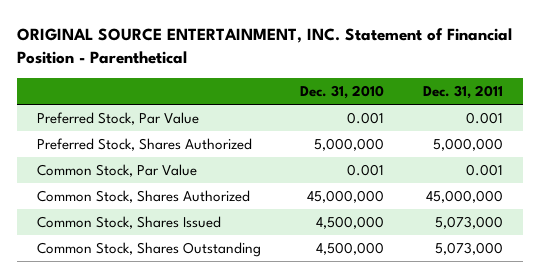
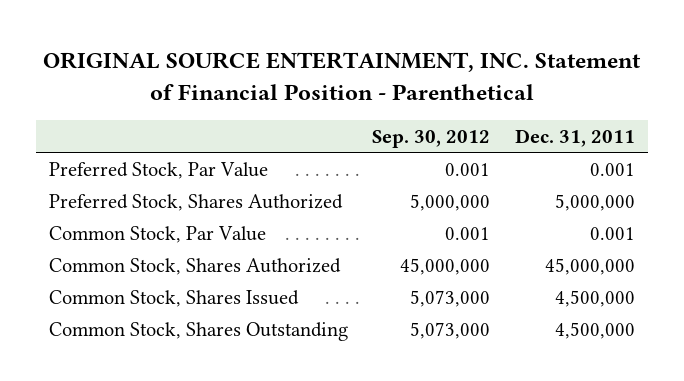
- | Dec. 31, 2010 | Dec. 31, 2011
+ | Sep. 30, 2012 | Dec. 31, 2011
- Common Stock, Shares Issued | 4,500,000 | 5,073,000
- Common Stock, Shares Outstanding | 4,500,000 | 5,073,000
+ Common Stock, Shares Issued | 5,073,000 | 4,500,000
+ Common Stock, Shares Outstanding | 5,073,000 | 4,500,000

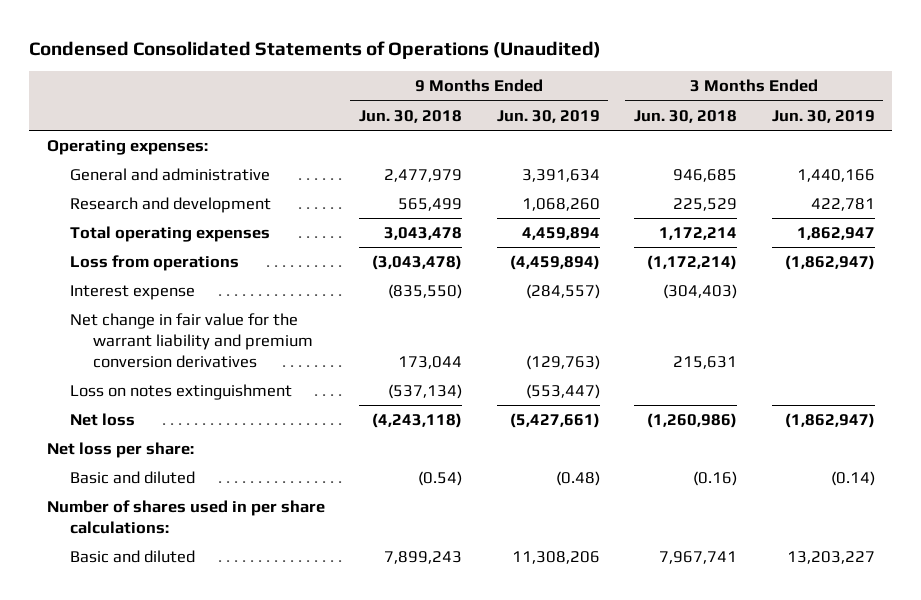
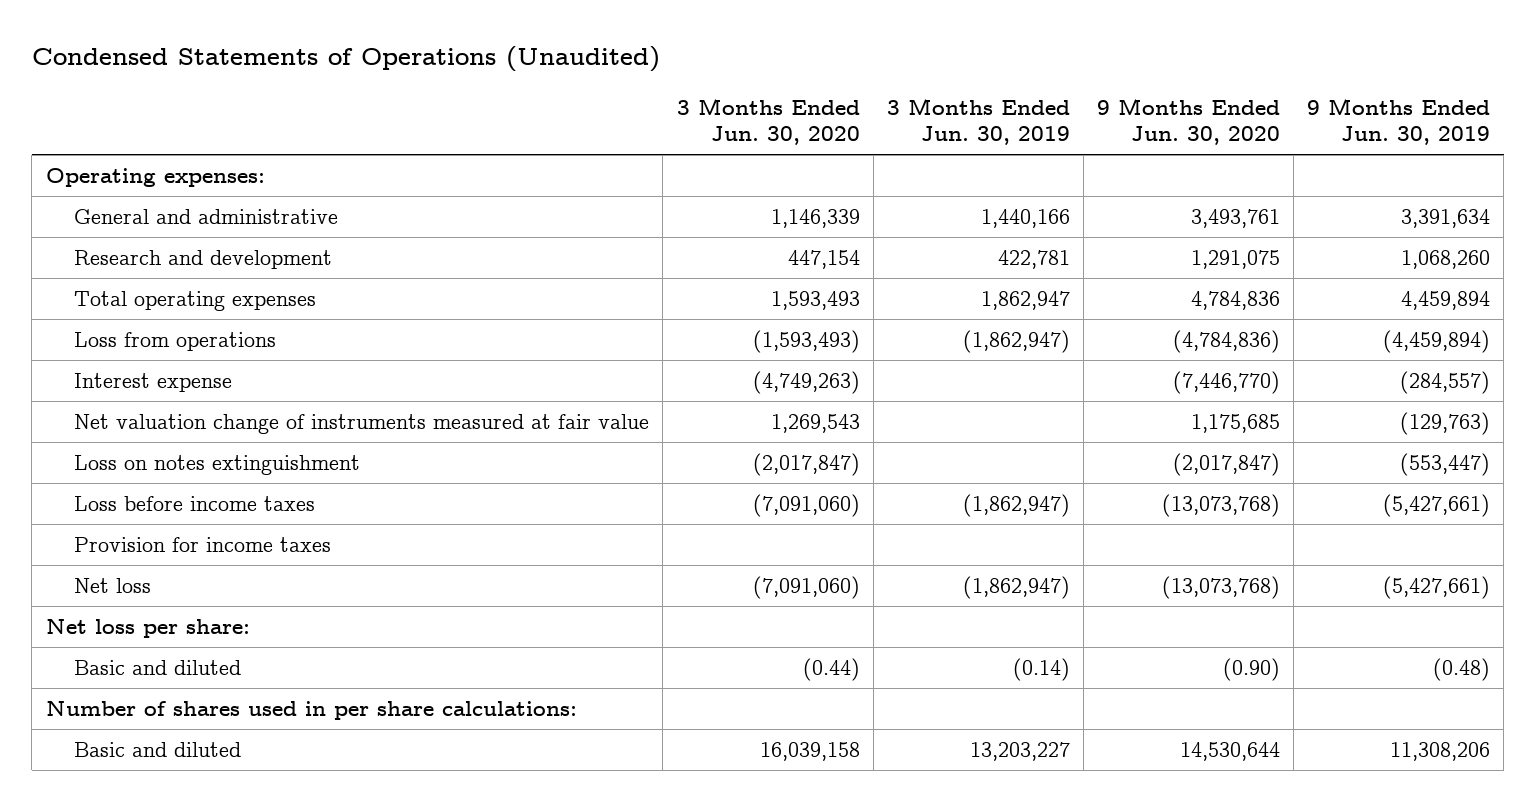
- Condensed Consolidated Statements of Operations (Unaudited)
+ Condensed Statements of Operations (Unaudited)
- | 9 Months Ended Jun. 30, 2018 | 9 Months Ended Jun. 30, 2019 | 3 Months Ended Jun. 30, 2018 | 3 Months Ended Jun. 30, 2019
+ | 3 Months Ended Jun. 30, 2020 | 3 Months Ended Jun. 30, 2019 | 9 Months Ended Jun. 30, 2020 | 9 Months Ended Jun. 30, 2019
- Net change in fair value for the warrant liability and premium conversion derivatives | 173,044 | (129,763) | 215,631 |
+ Net valuation change of instruments measured at fair value | 1,269,543 | | 1,175,685 | (129,763)
+ Loss before income taxes | (7,091,060) | (1,862,947) | (13,073,768) | (5,427,661)
+ Provision for income taxes

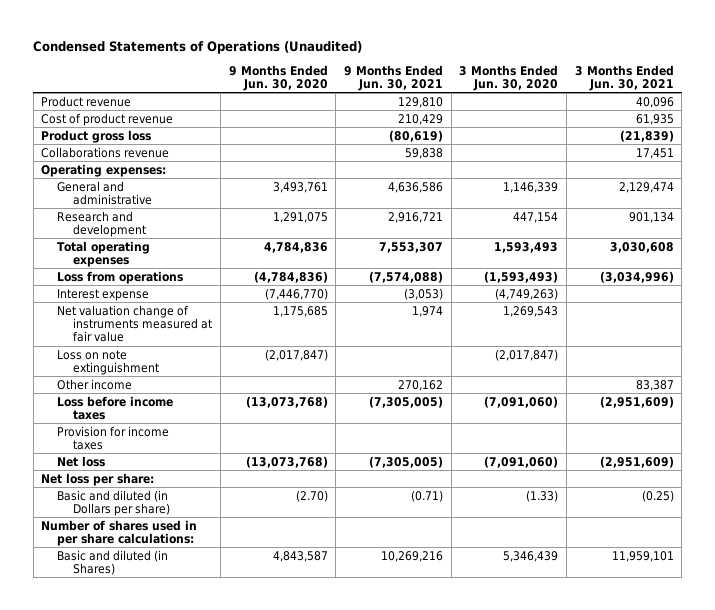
- | 3 Months Ended Jun. 30, 2020 | 3 Months Ended Jun. 30, 2019 | 9 Months Ended Jun. 30, 2020 | 9 Months Ended Jun. 30, 2019
+ | 9 Months Ended Jun. 30, 2020 | 9 Months Ended Jun. 30, 2021 | 3 Months Ended Jun. 30, 2020 | 3 Months Ended Jun. 30, 2021
+ Product revenue | | 129,810 | | 40,096
+ Cost of product revenue | | 210,429 | | 61,935
+ Product gross loss | | (80,619) | | (21,839)
+ Collaborations revenue | | 59,838 | | 17,451
- Loss on notes extinguishment | (2,017,847) | | (2,017,847) | (553,447)
+ Loss on note extinguishment | (2,017,847) | | (2,017,847) |
+ Other income | | 270,162 | | 83,387
- Basic and diluted | (0.44) | (0.14) | (0.90) | (0.48)
+ Basic and diluted (in Dollars per share) | (2.70) | (0.71) | (1.33) | (0.25)
- Basic and diluted | 16,039,158 | 13,203,227 | 14,530,644 | 11,308,206
+ Basic and diluted (in Shares) | 4,843,587 | 10,269,216 | 5,346,439 | 11,959,101

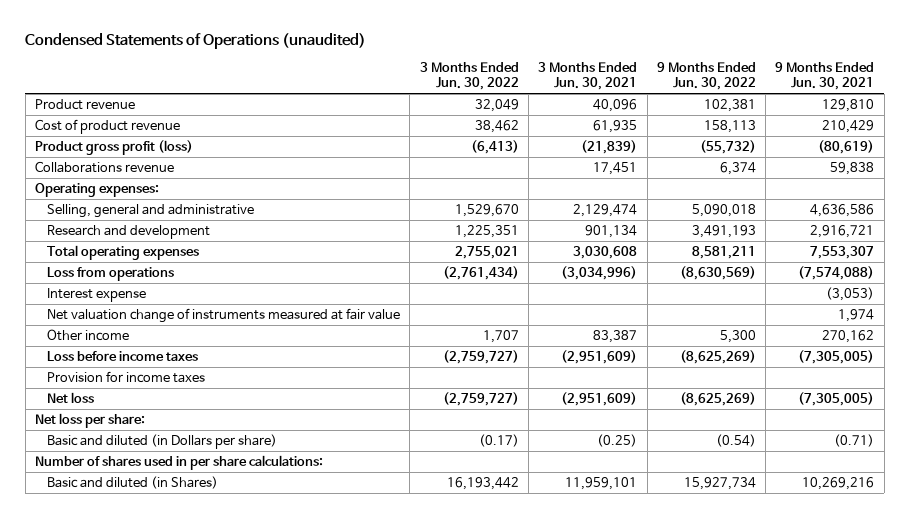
- Condensed Statements of Operations (Unaudited)
+ Condensed Statements of Operations (unaudited)
- | 9 Months Ended Jun. 30, 2020 | 9 Months Ended Jun. 30, 2021 | 3 Months Ended Jun. 30, 2020 | 3 Months Ended Jun. 30, 2021
+ | 3 Months Ended Jun. 30, 2022 | 3 Months Ended Jun. 30, 2021 | 9 Months Ended Jun. 30, 2022 | 9 Months Ended Jun. 30, 2021
- Product gross loss | | (80,619) | | (21,839)
+ Product gross profit (loss) | (6,413) | (21,839) | (55,732) | (80,619)
- General and administrative | 3,493,761 | 4,636,586 | 1,146,339 | 2,129,474
+ Selling, general and administrative | 1,529,670 | 2,129,474 | 5,090,018 | 4,636,586
- Loss on note extinguishment | (2,017,847) | | (2,017,847) |

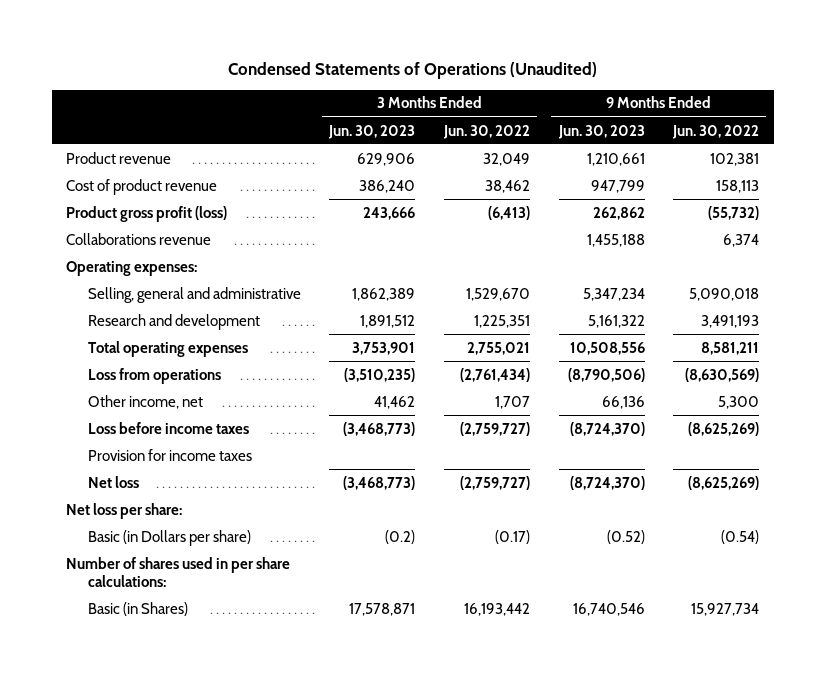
- Condensed Statements of Operations (unaudited)
+ Condensed Statements of Operations (Unaudited)
- | 3 Months Ended Jun. 30, 2022 | 3 Months Ended Jun. 30, 2021 | 9 Months Ended Jun. 30, 2022 | 9 Months Ended Jun. 30, 2021
+ | 3 Months Ended Jun. 30, 2023 | 3 Months Ended Jun. 30, 2022 | 9 Months Ended Jun. 30, 2023 | 9 Months Ended Jun. 30, 2022
- Interest expense | | | | (3,053)
- Net valuation change of instruments measured at fair value | | | | 1,974
- Other income | 1,707 | 83,387 | 5,300 | 270,162
+ Other income, net | 41,462 | 1,707 | 66,136 | 5,300
- Basic and diluted (in Dollars per share) | (0.17) | (0.25) | (0.54) | (0.71)
+ Basic (in Dollars per share) | (0.2) | (0.17) | (0.52) | (0.54)
- Basic and diluted (in Shares) | 16,193,442 | 11,959,101 | 15,927,734 | 10,269,216
+ Basic (in Shares) | 17,578,871 | 16,193,442 | 16,740,546 | 15,927,734

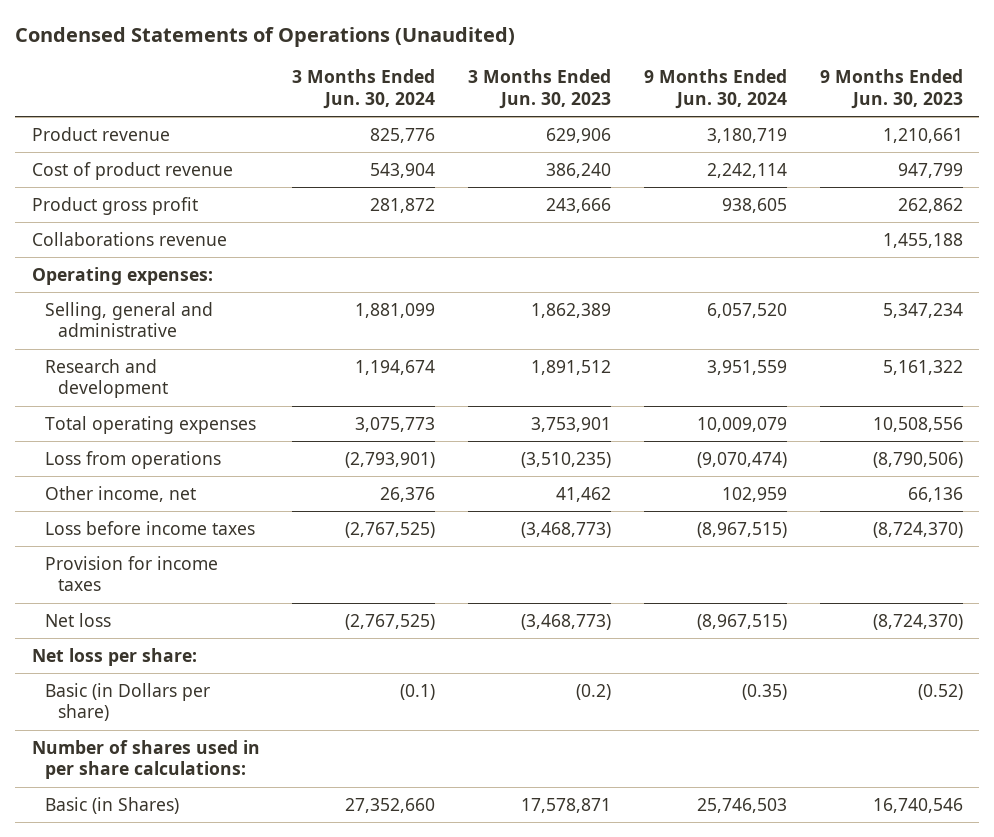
- | 3 Months Ended Jun. 30, 2023 | 3 Months Ended Jun. 30, 2022 | 9 Months Ended Jun. 30, 2023 | 9 Months Ended Jun. 30, 2022
+ | 3 Months Ended Jun. 30, 2024 | 3 Months Ended Jun. 30, 2023 | 9 Months Ended Jun. 30, 2024 | 9 Months Ended Jun. 30, 2023
- Product gross profit (loss) | 243,666 | (6,413) | 262,862 | (55,732)
+ Product gross profit | 281,872 | 243,666 | 938,605 | 262,862

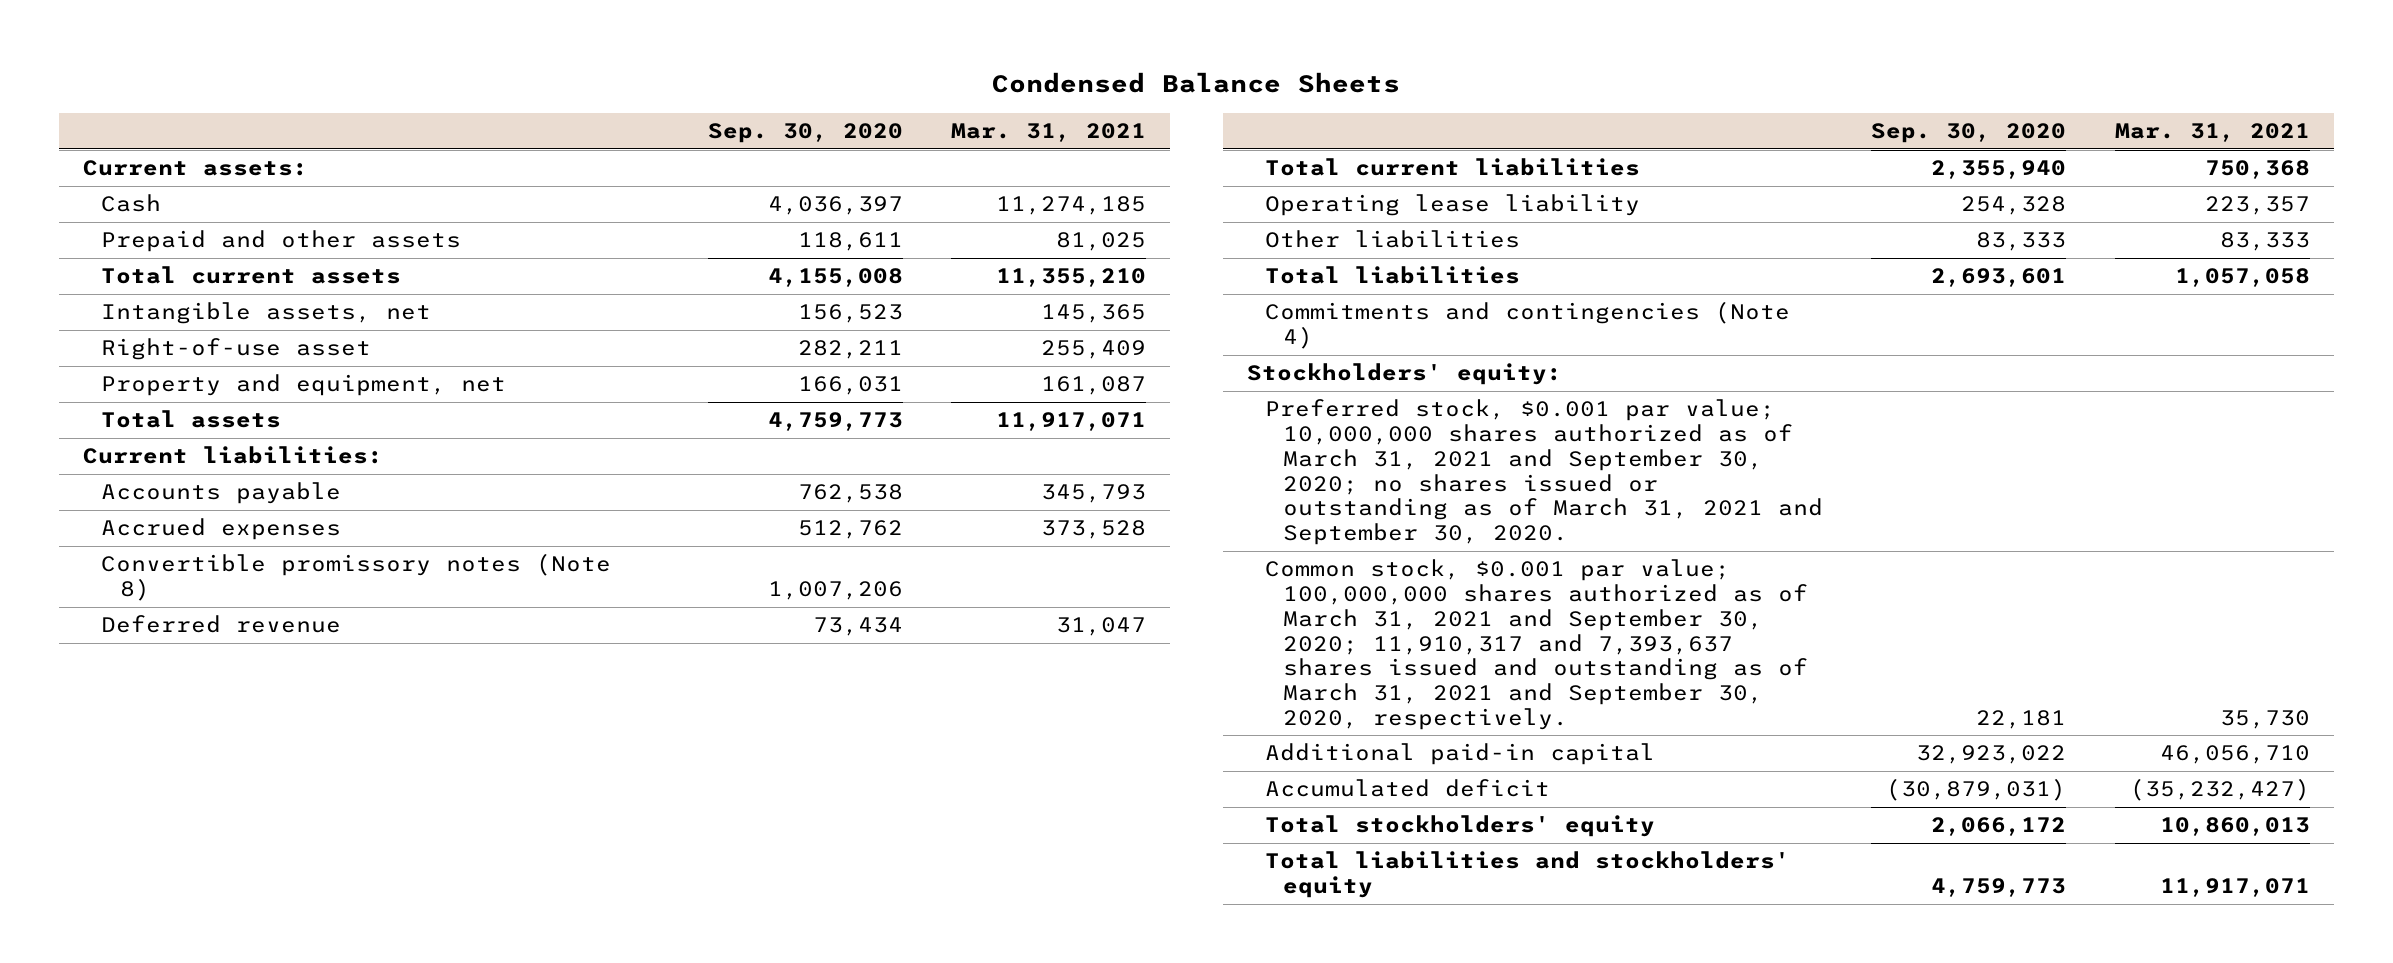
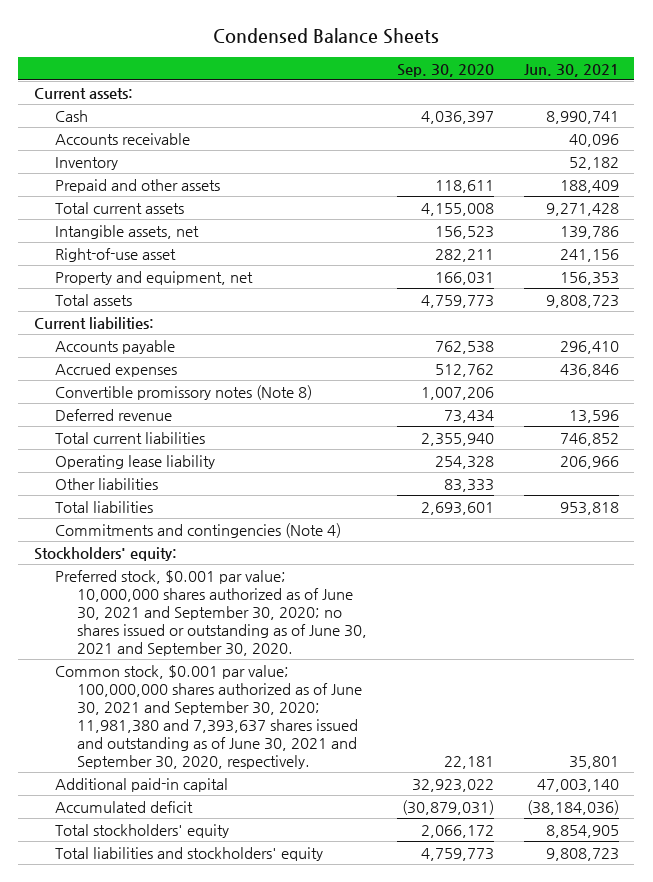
- | Sep. 30, 2020 | Mar. 31, 2021
+ | Sep. 30, 2020 | Jun. 30, 2021
+ Accounts receivable | | 40,096
+ Inventory | | 52,182
- Preferred stock, $0.001 par value; 10,000,000 shares authorized as of March 31, 2021 and September 30, 2020; no shares issued or outstanding as of March 31, 2021 and September 30, 2020.
- Common stock, $0.001 par value; 100,000,000 shares authorized as of March 31, 2021 and September 30, 2020; 11,910,317 and 7,393,637 shares issued and outstanding as of March 31, 2021 and September 30, 2020, respectively. | 22,181 | 35,730
+ Preferred stock, $0.001 par value; 10,000,000 shares authorized as of June 30, 2021 and September 30, 2020; no shares issued or outstanding as of June 30, 2021 and September 30, 2020.
+ Common stock, $0.001 par value; 100,000,000 shares authorized as of June 30, 2021 and September 30, 2020; 11,981,380 and 7,393,637 shares issued and outstanding as of June 30, 2021 and September 30, 2020, respectively. | 22,181 | 35,801

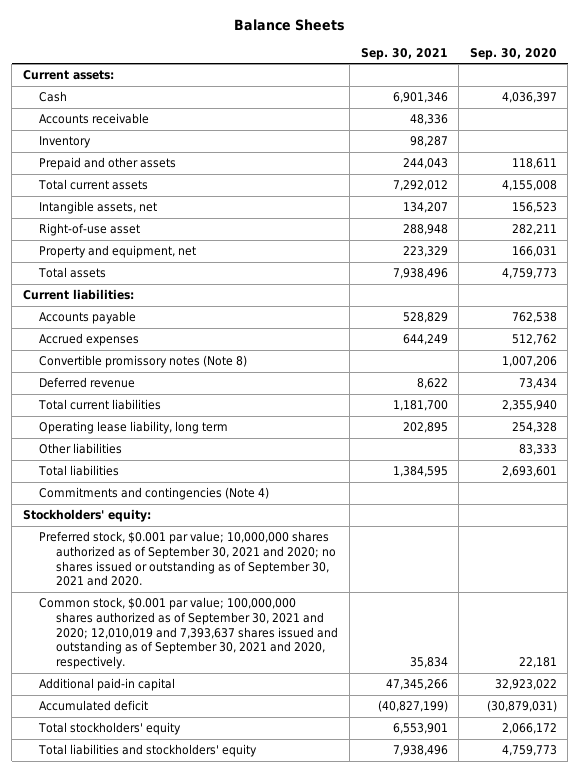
- Condensed Balance Sheets
+ Balance Sheets
- | Sep. 30, 2020 | Jun. 30, 2021
+ | Sep. 30, 2021 | Sep. 30, 2020
- Operating lease liability | 254,328 | 206,966
+ Operating lease liability, long term | 202,895 | 254,328
- Preferred stock, $0.001 par value; 10,000,000 shares authorized as of June 30, 2021 and September 30, 2020; no shares issued or outstanding as of June 30, 2021 and September 30, 2020.
- Common stock, $0.001 par value; 100,000,000 shares authorized as of June 30, 2021 and September 30, 2020; 11,981,380 and 7,393,637 shares issued and outstanding as of June 30, 2021 and September 30, 2020, respectively. | 22,181 | 35,801
+ Preferred stock, $0.001 par value; 10,000,000 shares authorized as of September 30, 2021 and 2020; no shares issued or outstanding as of September 30, 2021 and 2020.
+ Common stock, $0.001 par value; 100,000,000 shares authorized as of September 30, 2021 and 2020; 12,010,019 and 7,393,637 shares issued and outstanding as of September 30, 2021 and 2020, respectively. | 35,834 | 22,181

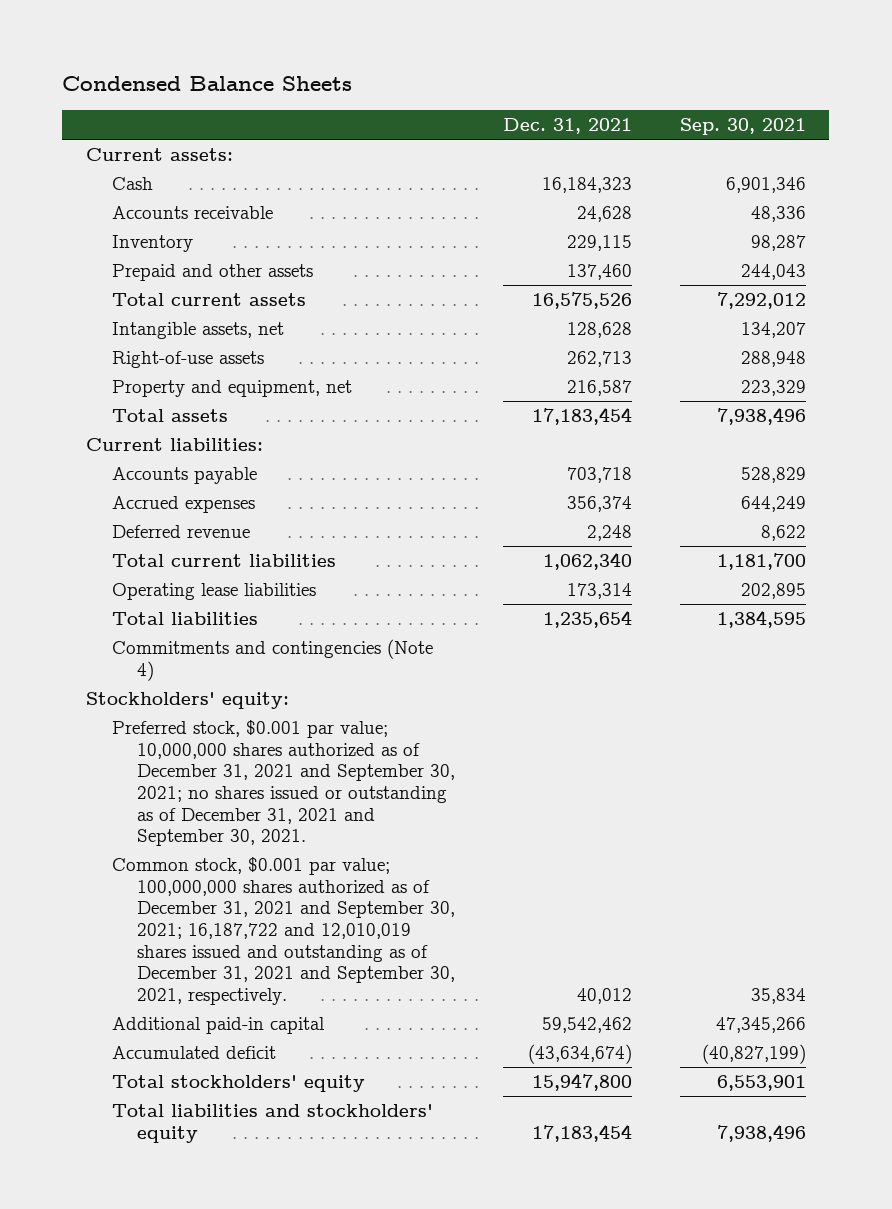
- Balance Sheets
+ Condensed Balance Sheets
- | Sep. 30, 2021 | Sep. 30, 2020
+ | Dec. 31, 2021 | Sep. 30, 2021
- Right-of-use asset | 288,948 | 282,211
+ Right-of-use assets | 262,713 | 288,948
- Convertible promissory notes (Note 8) | | 1,007,206
- Operating lease liability, long term | 202,895 | 254,328
- Other liabilities | | 83,333
+ Operating lease liabilities | 173,314 | 202,895
- Preferred stock, $0.001 par value; 10,000,000 shares authorized as of September 30, 2021 and 2020; no shares issued or outstanding as of September 30, 2021 and 2020.
- Common stock, $0.001 par value; 100,000,000 shares authorized as of September 30, 2021 and 2020; 12,010,019 and 7,393,637 shares issued and outstanding as of September 30, 2021 and 2020, respectively. | 35,834 | 22,181
+ Preferred stock, $0.001 par value; 10,000,000 shares authorized as of December 31, 2021 and September 30, 2021; no shares issued or outstanding as of December 31, 2021 and September 30, 2021.
+ Common stock, $0.001 par value; 100,000,000 shares authorized as of December 31, 2021 and September 30, 2021; 16,187,722 and 12,010,019 shares issued and outstanding as of December 31, 2021 and September 30, 2021, respectively. | 40,012 | 35,834

